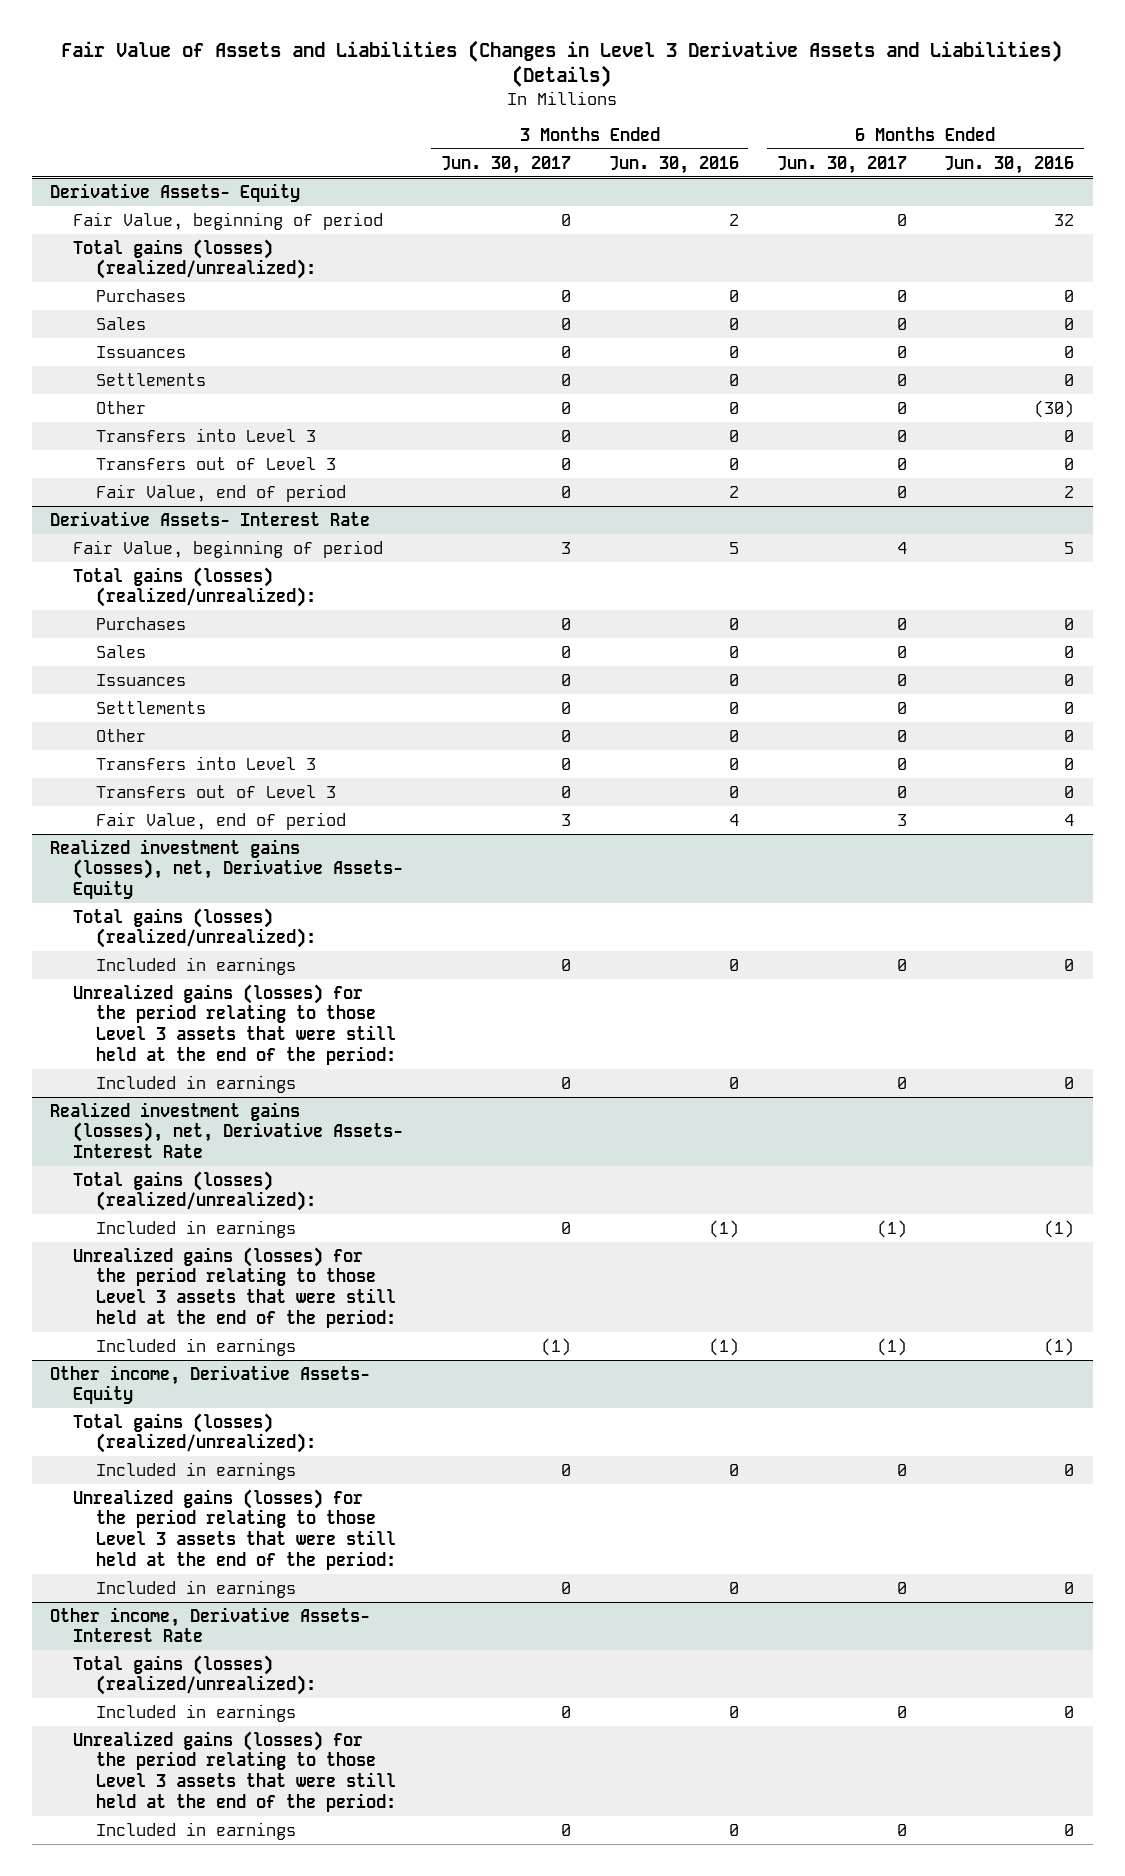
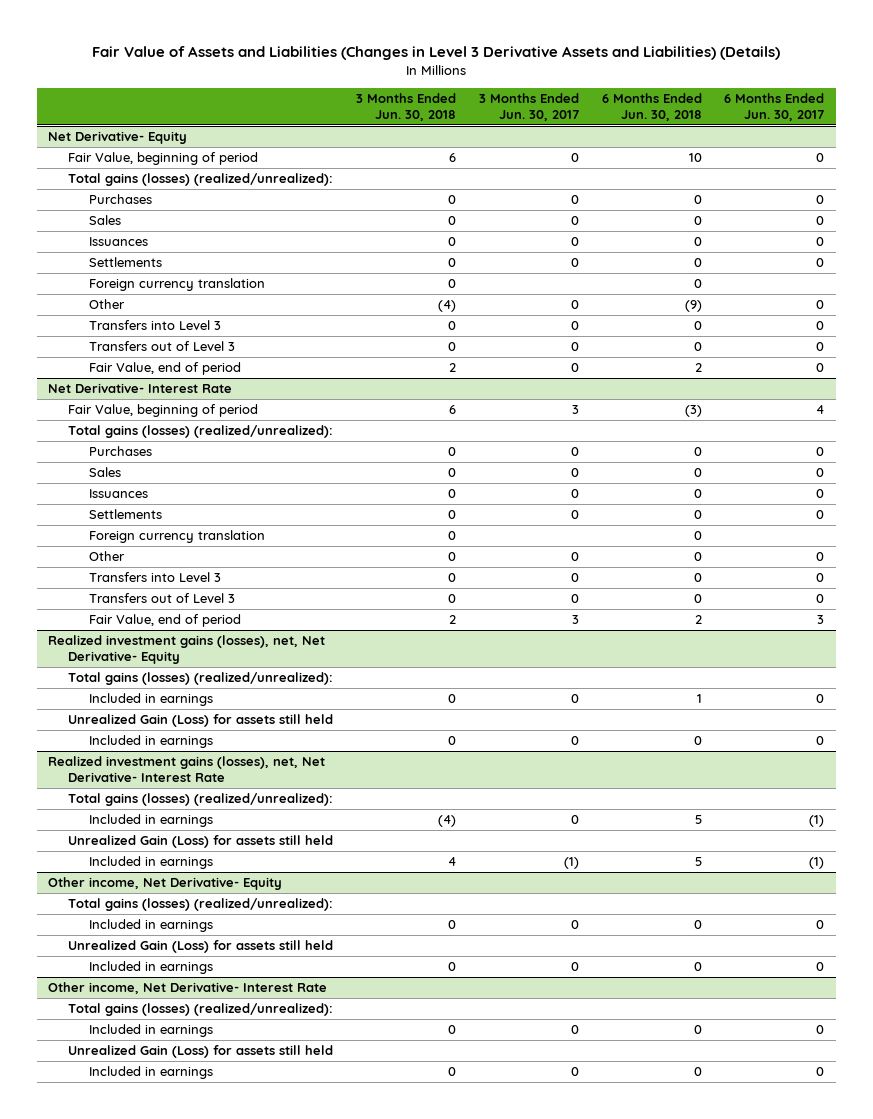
- | 3 Months Ended Jun. 30, 2017 | 3 Months Ended Jun. 30, 2016 | 6 Months Ended Jun. 30, 2017 | 6 Months Ended Jun. 30, 2016
+ | 3 Months Ended Jun. 30, 2018 | 3 Months Ended Jun. 30, 2017 | 6 Months Ended Jun. 30, 2018 | 6 Months Ended Jun. 30, 2017
- Derivative Assets- Equity
+ Net Derivative- Equity
+ Foreign currency translation | 0 | | 0 |
- Derivative Assets- Interest Rate
+ Net Derivative- Interest Rate
+ Foreign currency translation | 0 | | 0 |
- Realized investment gains (losses), net, Derivative Assets- Equity
+ Realized investment gains (losses), net, Net Derivative- Equity
- Unrealized gains (losses) for the period relating to those Level 3 assets that were still held at the end of the period:
+ Unrealized Gain (Loss) for assets still held
- Realized investment gains (losses), net, Derivative Assets- Interest Rate
+ Realized investment gains (losses), net, Net Derivative- Interest Rate
- Unrealized gains (losses) for the period relating to those Level 3 assets that were still held at the end of the period:
+ Unrealized Gain (Loss) for assets still held
- Other income, Derivative Assets- Equity
+ Other income, Net Derivative- Equity
- Unrealized gains (losses) for the period relating to those Level 3 assets that were still held at the end of the period:
+ Unrealized Gain (Loss) for assets still held
- Other income, Derivative Assets- Interest Rate
+ Other income, Net Derivative- Interest Rate
- Unrealized gains (losses) for the period relating to those Level 3 assets that were still held at the end of the period:
+ Unrealized Gain (Loss) for assets still held

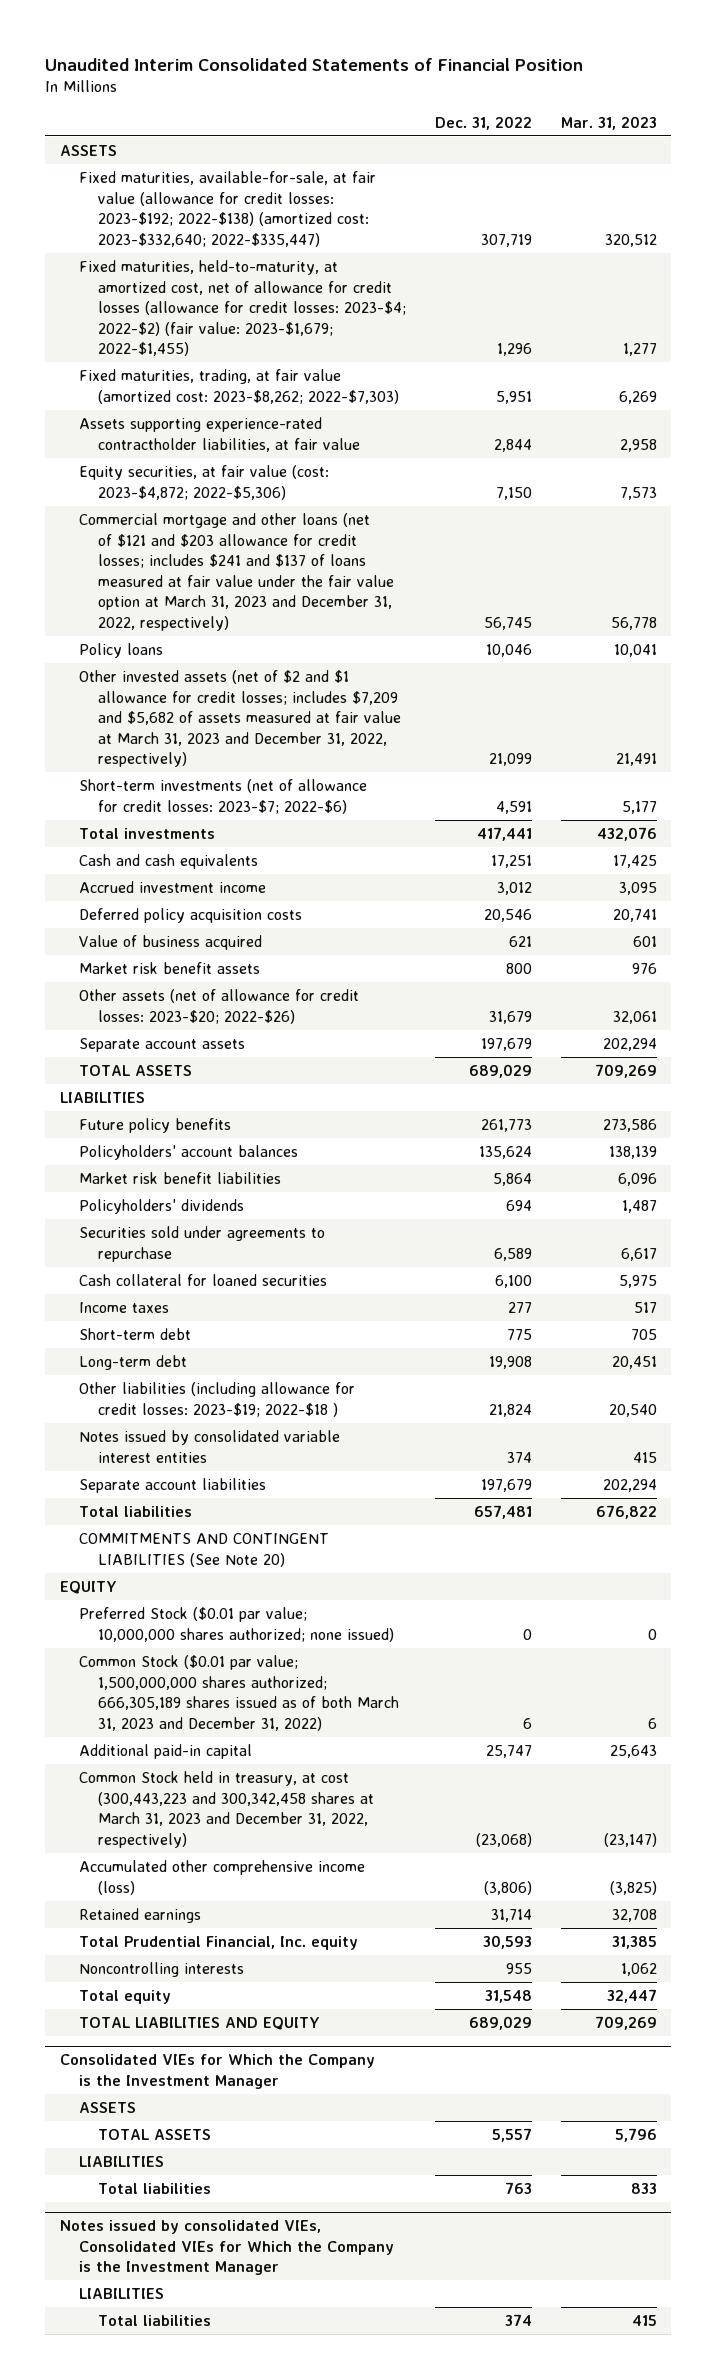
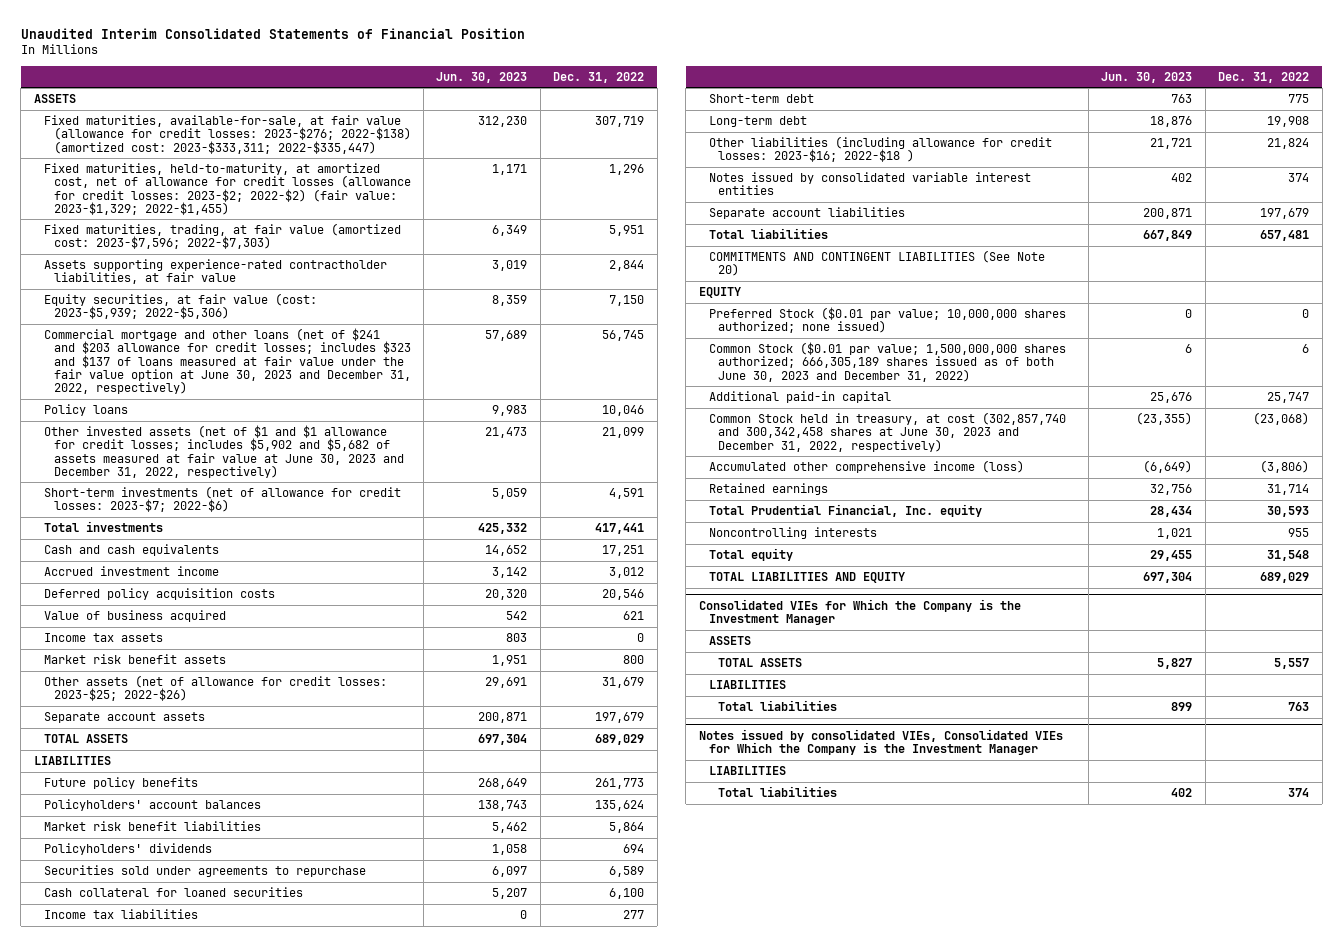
- | Dec. 31, 2022 | Mar. 31, 2023
+ | Jun. 30, 2023 | Dec. 31, 2022
- Fixed maturities, available-for-sale, at fair value (allowance for credit losses: 2023-$192; 2022-$138) (amortized cost: 2023-$332,640; 2022-$335,447) | 307,719 | 320,512
- Fixed maturities, held-to-maturity, at amortized cost, net of allowance for credit losses (allowance for credit losses: 2023-$4; 2022-$2) (fair value: 2023-$1,679; 2022-$1,455) | 1,296 | 1,277
- Fixed maturities, trading, at fair value (amortized cost: 2023-$8,262; 2022-$7,303) | 5,951 | 6,269
+ Fixed maturities, available-for-sale, at fair value (allowance for credit losses: 2023-$276; 2022-$138) (amortized cost: 2023-$333,311; 2022-$335,447) | 312,230 | 307,719
+ Fixed maturities, held-to-maturity, at amortized cost, net of allowance for credit losses (allowance for credit losses: 2023-$2; 2022-$2) (fair value: 2023-$1,329; 2022-$1,455) | 1,171 | 1,296
+ Fixed maturities, trading, at fair value (amortized cost: 2023-$7,596; 2022-$7,303) | 6,349 | 5,951
- Equity securities, at fair value (cost: 2023-$4,872; 2022-$5,306) | 7,150 | 7,573
- Commercial mortgage and other loans (net of $121 and $203 allowance for credit losses; includes $241 and $137 of loans measured at fair value under the fair value option at March 31, 2023 and December 31, 2022, respectively) | 56,745 | 56,778
+ Equity securities, at fair value (cost: 2023-$5,939; 2022-$5,306) | 8,359 | 7,150
+ Commercial mortgage and other loans (net of $241 and $203 allowance for credit losses; includes $323 and $137 of loans measured at fair value under the fair value option at June 30, 2023 and December 31, 2022, respectively) | 57,689 | 56,745
- Other invested assets (net of $2 and $1 allowance for credit losses; includes $7,209 and $5,682 of assets measured at fair value at March 31, 2023 and December 31, 2022, respectively) | 21,099 | 21,491
+ Other invested assets (net of $1 and $1 allowance for credit losses; includes $5,902 and $5,682 of assets measured at fair value at June 30, 2023 and December 31, 2022, respectively) | 21,473 | 21,099
+ Income tax assets | 803 | 0
- Other assets (net of allowance for credit losses: 2023-$20; 2022-$26) | 31,679 | 32,061
+ Other assets (net of allowance for credit losses: 2023-$25; 2022-$26) | 29,691 | 31,679
- Income taxes | 277 | 517
+ Income tax liabilities | 0 | 277
- Other liabilities (including allowance for credit losses: 2023-$19; 2022-$18 ) | 21,824 | 20,540
+ Other liabilities (including allowance for credit losses: 2023-$16; 2022-$18 ) | 21,721 | 21,824
- Common Stock ($0.01 par value; 1,500,000,000 shares authorized; 666,305,189 shares issued as of both March 31, 2023 and December 31, 2022) | 6 | 6
+ Common Stock ($0.01 par value; 1,500,000,000 shares authorized; 666,305,189 shares issued as of both June 30, 2023 and December 31, 2022) | 6 | 6
- Common Stock held in treasury, at cost (300,443,223 and 300,342,458 shares at March 31, 2023 and December 31, 2022, respectively) | (23,068) | (23,147)
+ Common Stock held in treasury, at cost (302,857,740 and 300,342,458 shares at June 30, 2023 and December 31, 2022, respectively) | (23,355) | (23,068)

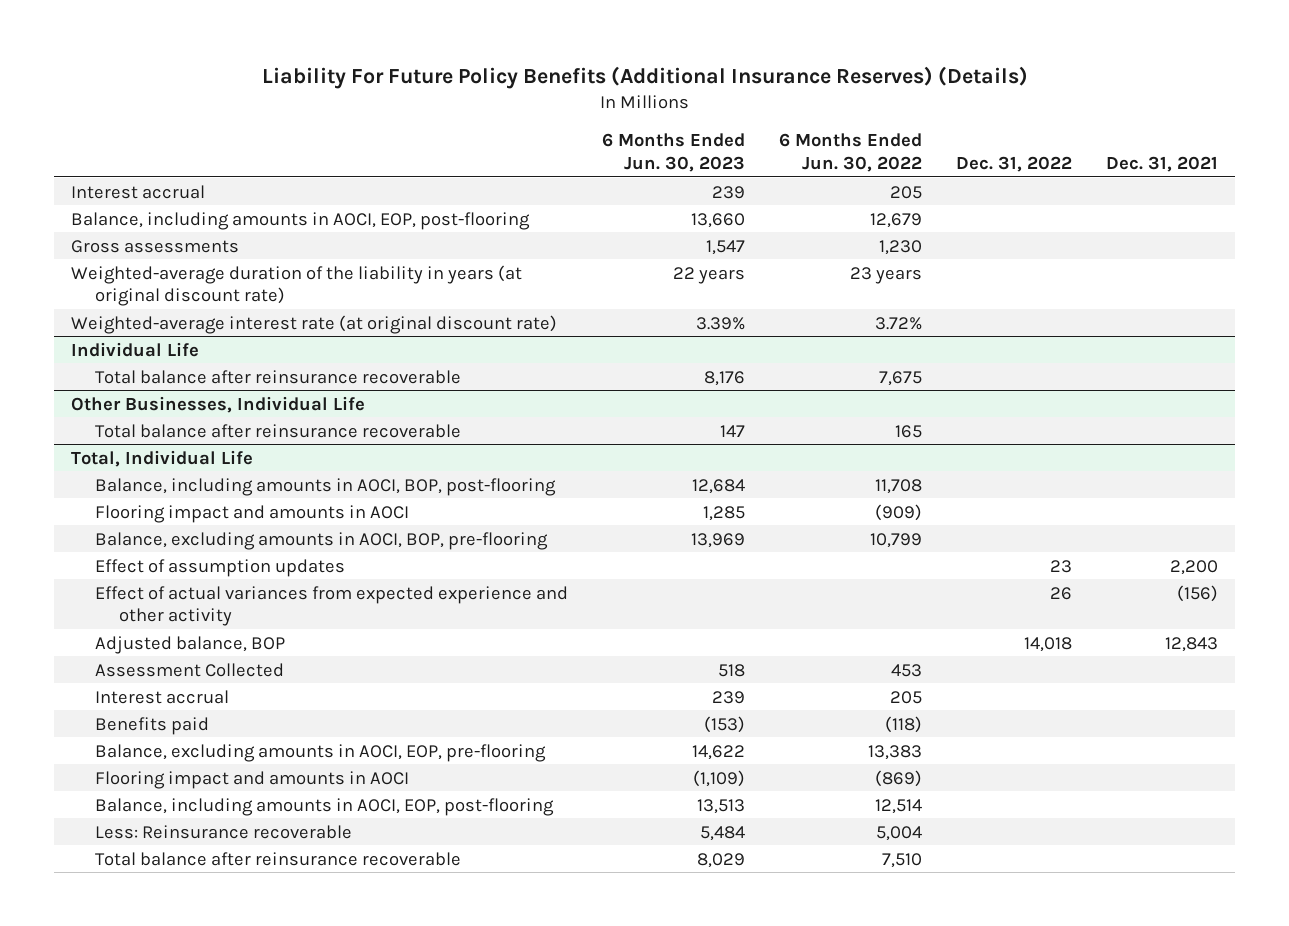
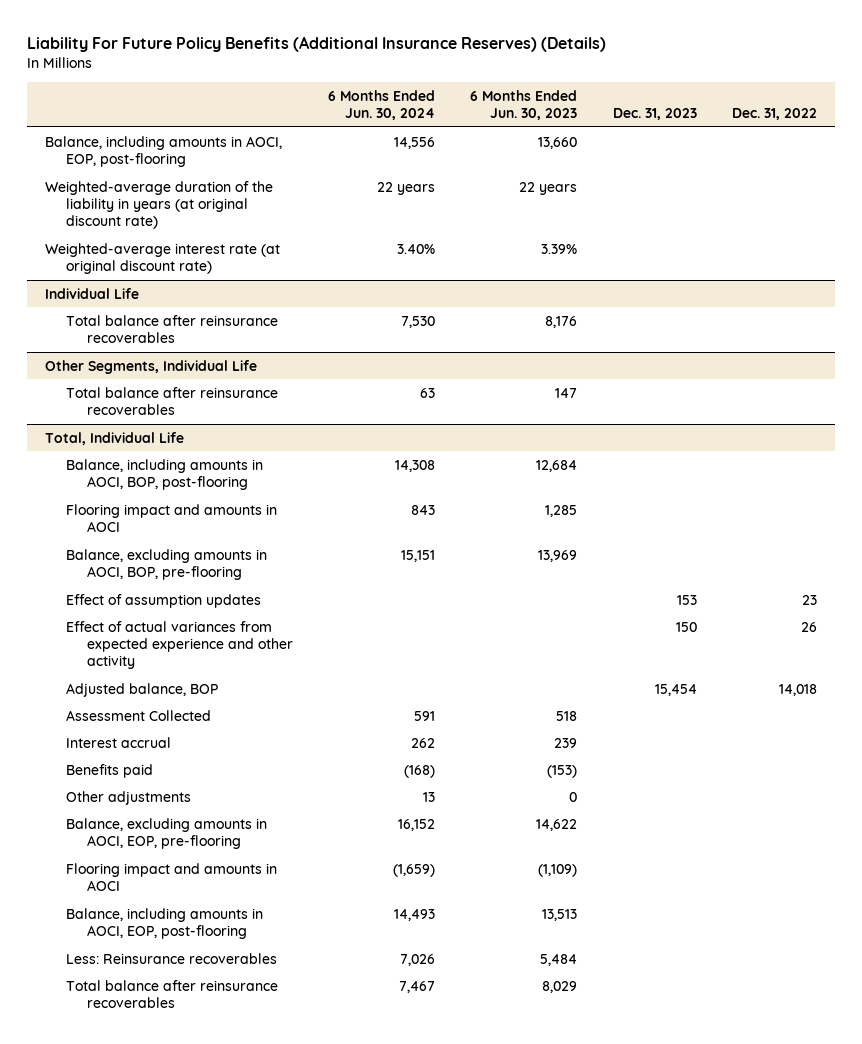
- | 6 Months Ended Jun. 30, 2023 | 6 Months Ended Jun. 30, 2022 | Dec. 31, 2022 | Dec. 31, 2021
+ | 6 Months Ended Jun. 30, 2024 | 6 Months Ended Jun. 30, 2023 | Dec. 31, 2023 | Dec. 31, 2022
- Interest accrual | 239 | 205 | |
- Gross assessments | 1,547 | 1,230 | |
@ Individual Life
- Total balance after reinsurance recoverable | 8,176 | 7,675 | |
- Other Businesses, Individual Life
- Total balance after reinsurance recoverable | 147 | 165 | |
@ Individual Life
+ Total balance after reinsurance recoverables | 7,530 | 8,176 | |
+ Other Segments, Individual Life
+ Total balance after reinsurance recoverables | 63 | 147 | |
@ Total, Individual Life
+ Other adjustments | 13 | 0 | |
- Less: Reinsurance recoverable | 5,484 | 5,004 | |
- Total balance after reinsurance recoverable | 8,029 | 7,510 | |
+ Less: Reinsurance recoverables | 7,026 | 5,484 | |
+ Total balance after reinsurance recoverables | 7,467 | 8,029 | |

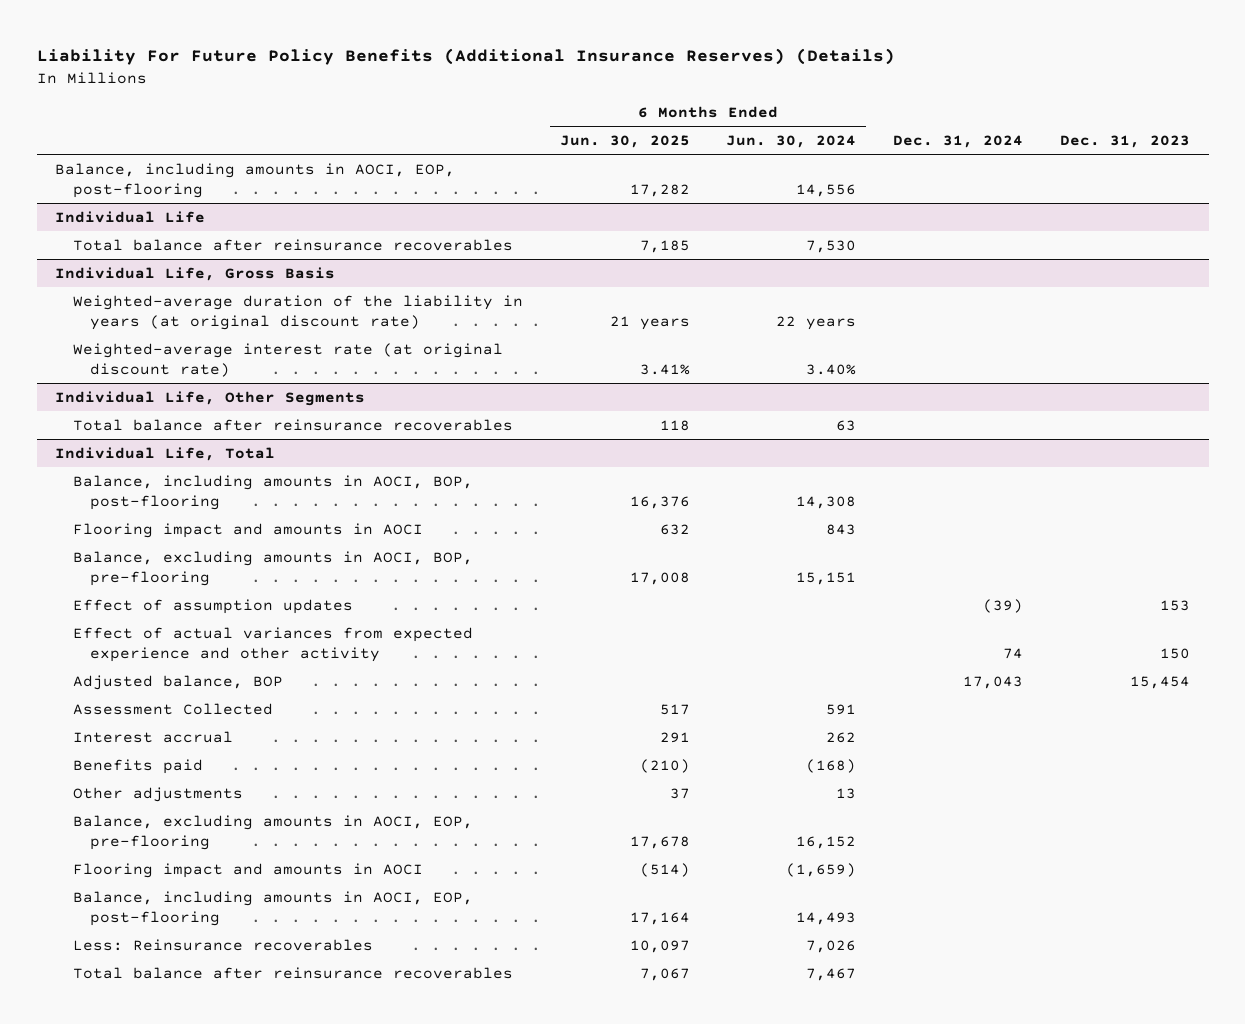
- | 6 Months Ended Jun. 30, 2024 | 6 Months Ended Jun. 30, 2023 | Dec. 31, 2023 | Dec. 31, 2022
+ | 6 Months Ended Jun. 30, 2025 | 6 Months Ended Jun. 30, 2024 | Dec. 31, 2024 | Dec. 31, 2023
- Weighted-average duration of the liability in years (at original discount rate) | 22 years | 22 years | |
- Weighted-average interest rate (at original discount rate) | 3.40% | 3.39% | |
- Other Segments, Individual Life
+ Individual Life, Gross Basis
+ Weighted-average duration of the liability in years (at original discount rate) | 21 years | 22 years | |
+ Weighted-average interest rate (at original discount rate) | 3.41% | 3.40% | |
+ Individual Life, Other Segments
- Total, Individual Life
+ Individual Life, Total

